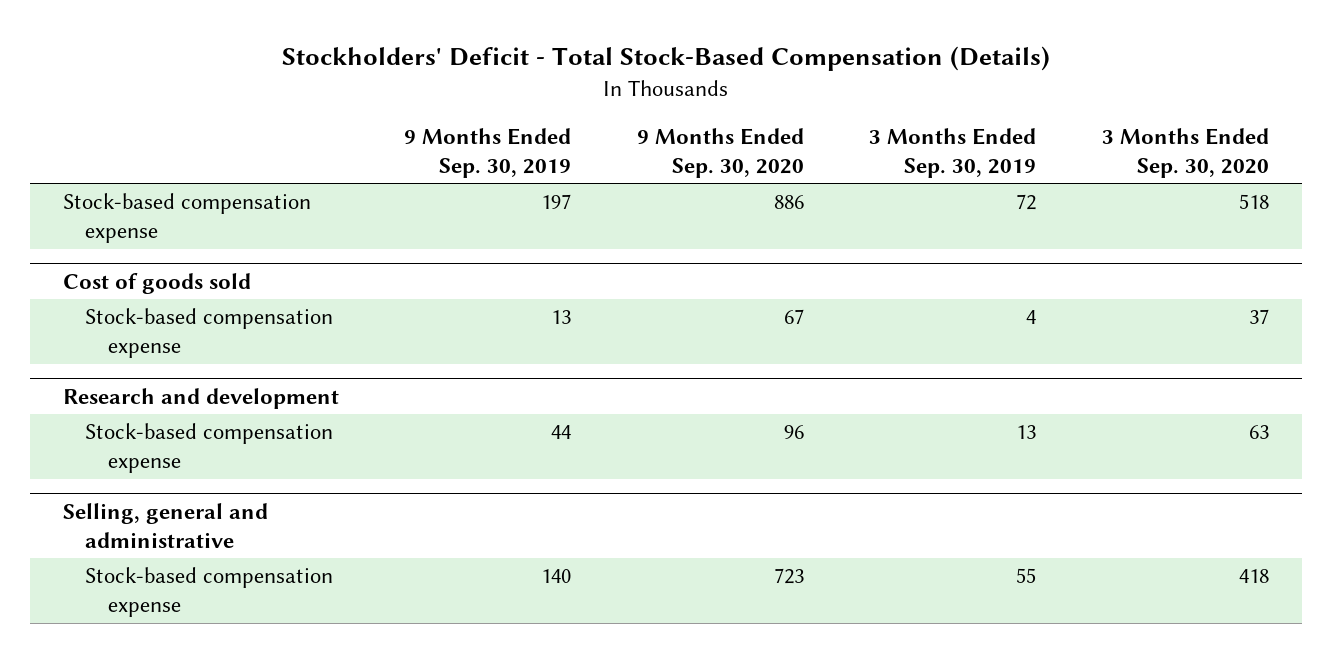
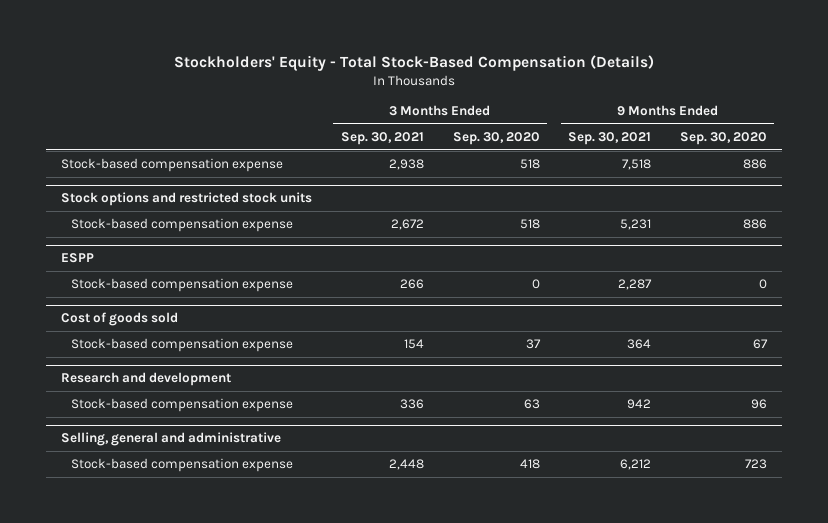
- Stockholders' Deficit - Total Stock-Based Compensation (Details)
+ Stockholders' Equity - Total Stock-Based Compensation (Details)
- | 9 Months Ended Sep. 30, 2019 | 9 Months Ended Sep. 30, 2020 | 3 Months Ended Sep. 30, 2019 | 3 Months Ended Sep. 30, 2020
+ | 3 Months Ended Sep. 30, 2021 | 3 Months Ended Sep. 30, 2020 | 9 Months Ended Sep. 30, 2021 | 9 Months Ended Sep. 30, 2020
+ Stock options and restricted stock units
+ Stock-based compensation expense | 2,672 | 518 | 5,231 | 886
+ ESPP
+ Stock-based compensation expense | 266 | 0 | 2,287 | 0

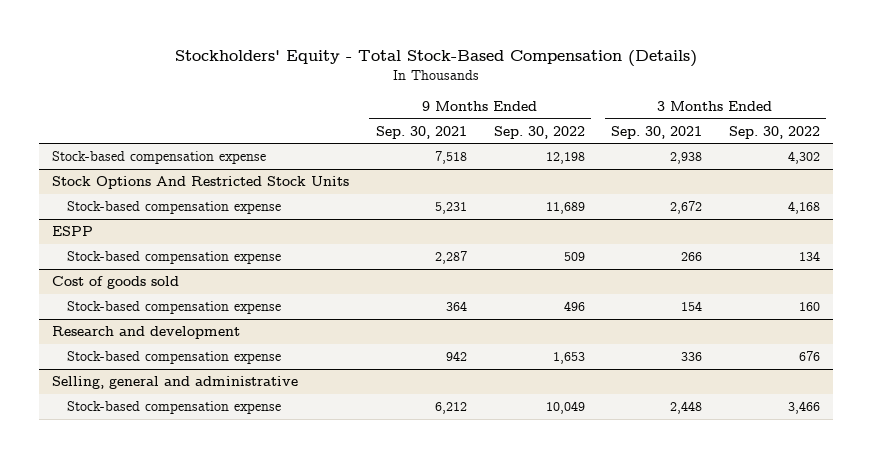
- | 3 Months Ended Sep. 30, 2021 | 3 Months Ended Sep. 30, 2020 | 9 Months Ended Sep. 30, 2021 | 9 Months Ended Sep. 30, 2020
+ | 9 Months Ended Sep. 30, 2021 | 9 Months Ended Sep. 30, 2022 | 3 Months Ended Sep. 30, 2021 | 3 Months Ended Sep. 30, 2022
- Stock options and restricted stock units
+ Stock Options And Restricted Stock Units

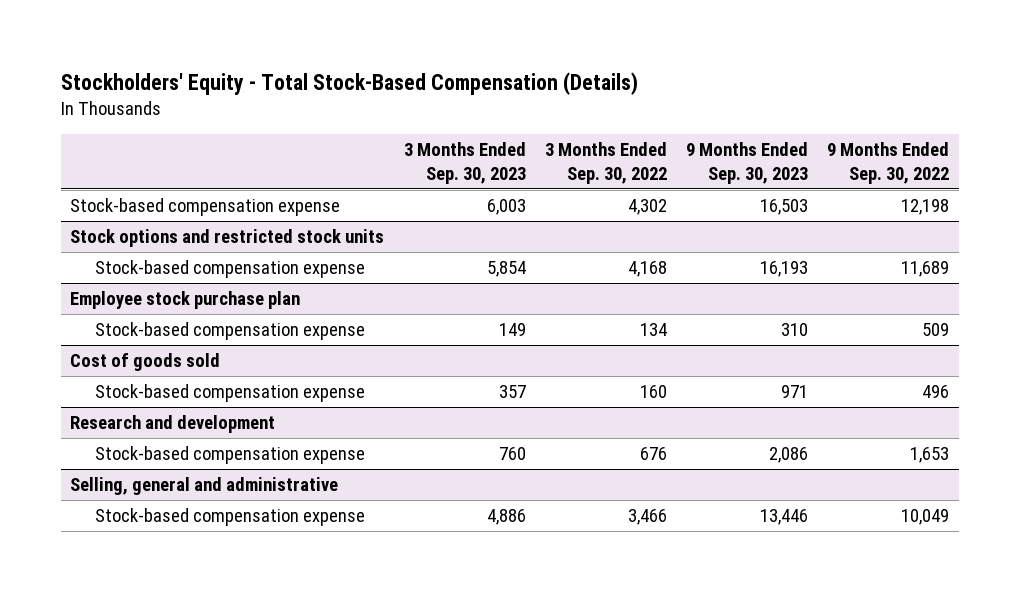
- | 9 Months Ended Sep. 30, 2021 | 9 Months Ended Sep. 30, 2022 | 3 Months Ended Sep. 30, 2021 | 3 Months Ended Sep. 30, 2022
+ | 3 Months Ended Sep. 30, 2023 | 3 Months Ended Sep. 30, 2022 | 9 Months Ended Sep. 30, 2023 | 9 Months Ended Sep. 30, 2022
- Stock Options And Restricted Stock Units
+ Stock options and restricted stock units
- ESPP
+ Employee stock purchase plan

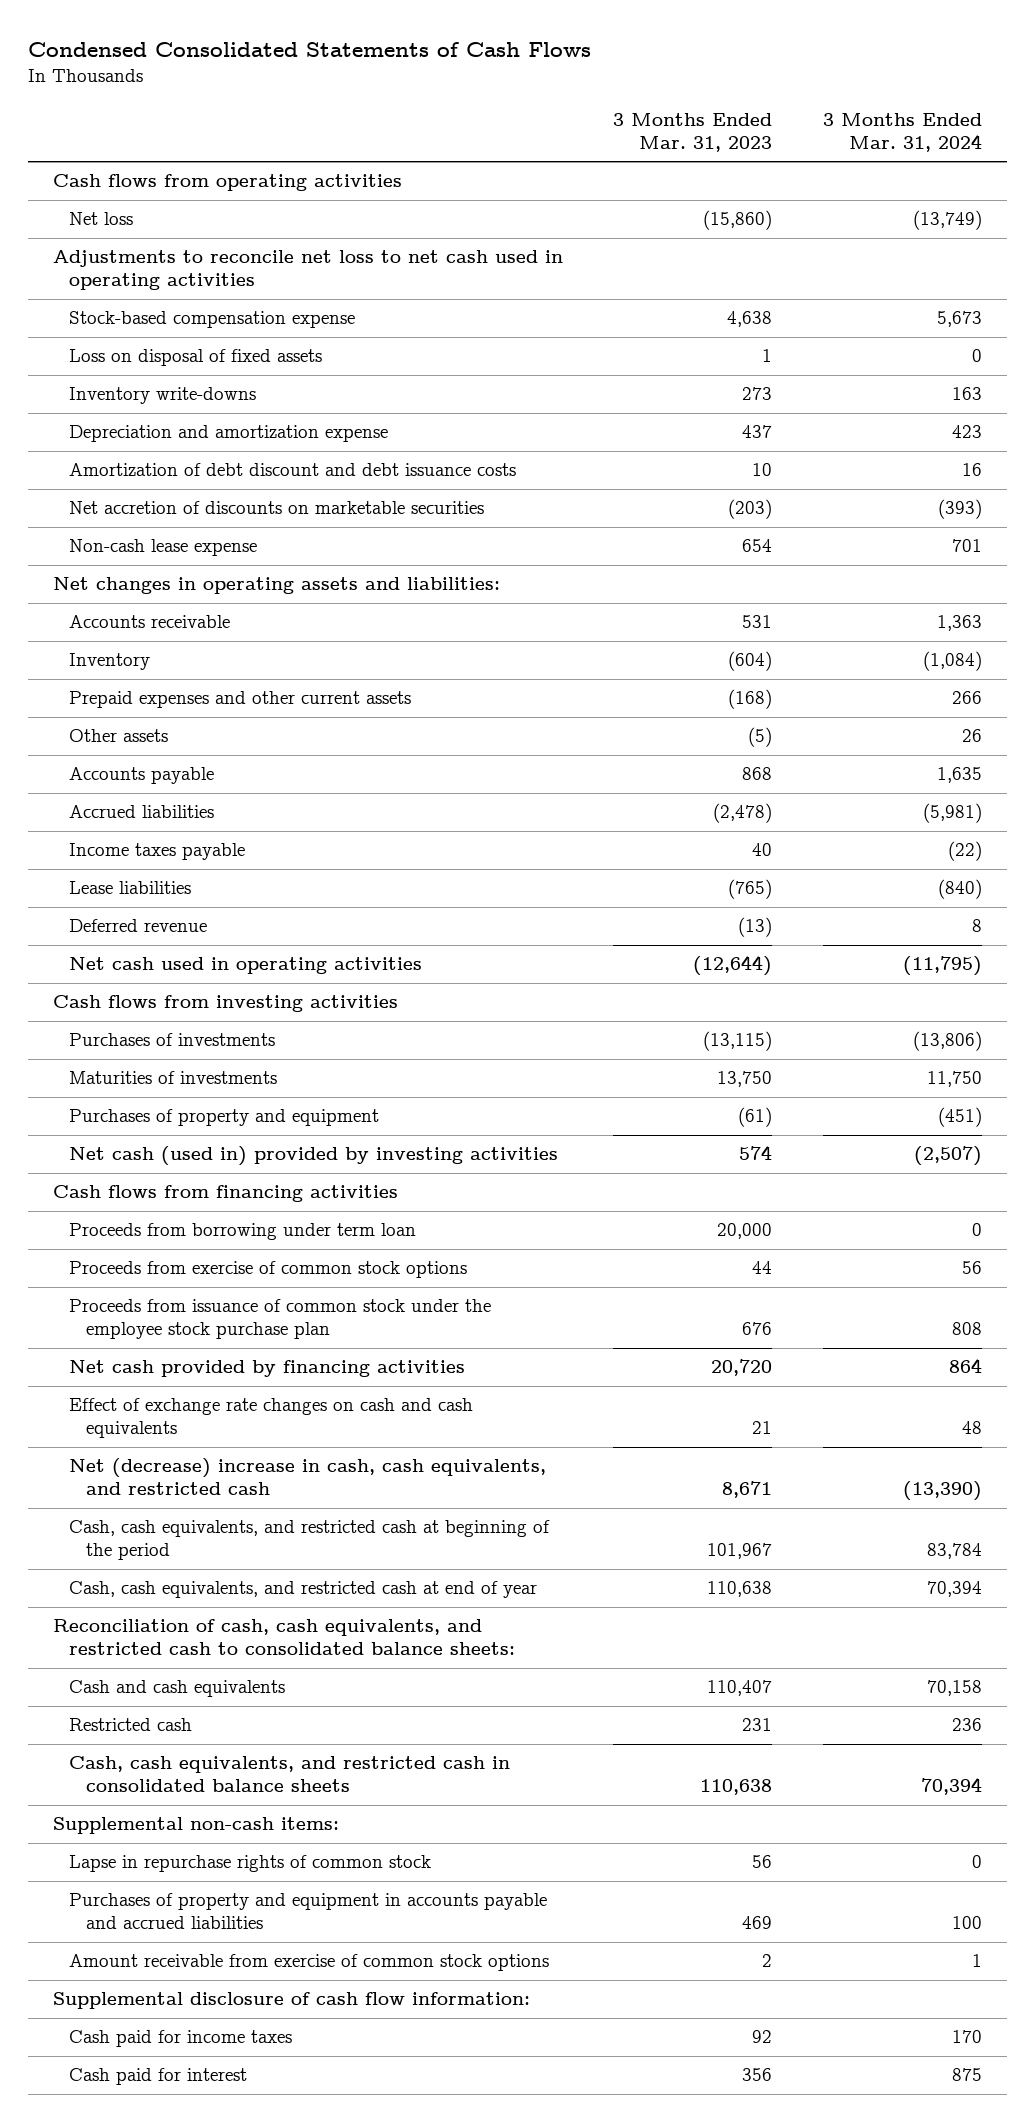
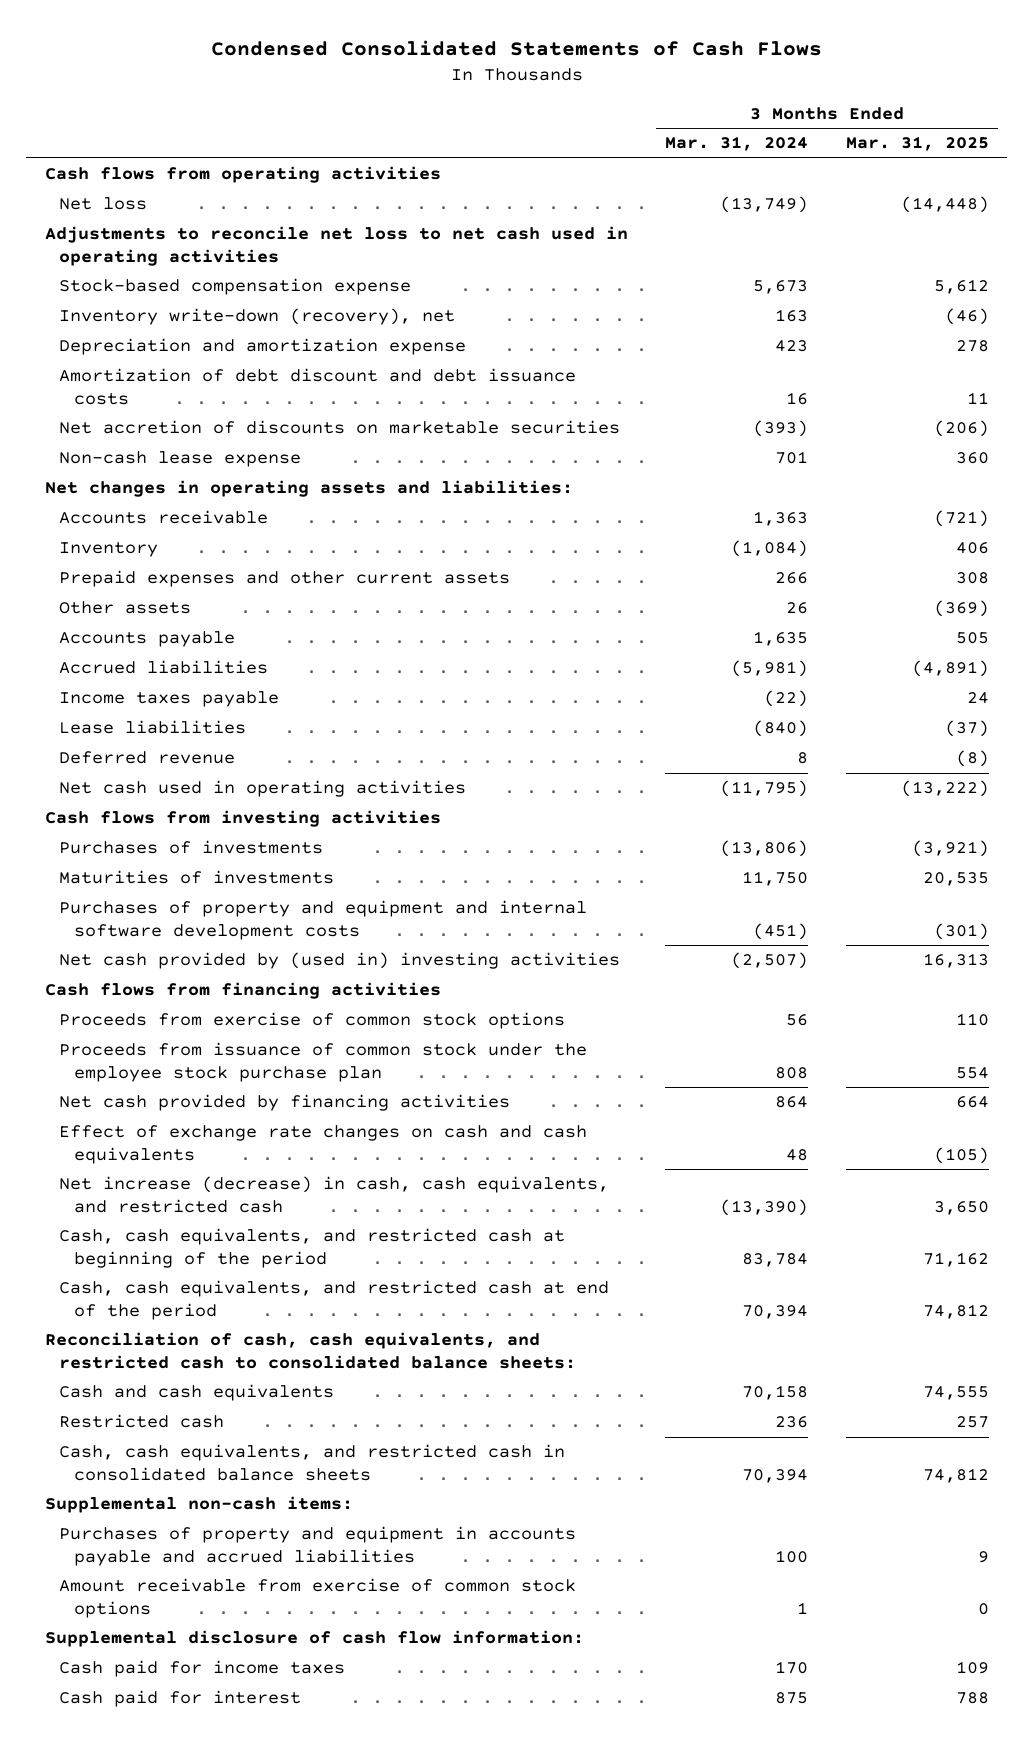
- | 3 Months Ended Mar. 31, 2023 | 3 Months Ended Mar. 31, 2024
+ | 3 Months Ended Mar. 31, 2024 | 3 Months Ended Mar. 31, 2025
- Loss on disposal of fixed assets | 1 | 0
- Inventory write-downs | 273 | 163
+ Inventory write-down (recovery), net | 163 | (46)
- Purchases of property and equipment | (61) | (451)
- Net cash (used in) provided by investing activities | 574 | (2,507)
+ Purchases of property and equipment and internal software development costs | (451) | (301)
+ Net cash provided by (used in) investing activities | (2,507) | 16,313
- Proceeds from borrowing under term loan | 20,000 | 0
- Net (decrease) increase in cash, cash equivalents, and restricted cash | 8,671 | (13,390)
+ Net increase (decrease) in cash, cash equivalents, and restricted cash | (13,390) | 3,650
- Cash, cash equivalents, and restricted cash at end of year | 110,638 | 70,394
+ Cash, cash equivalents, and restricted cash at end of the period | 70,394 | 74,812
- Lapse in repurchase rights of common stock | 56 | 0

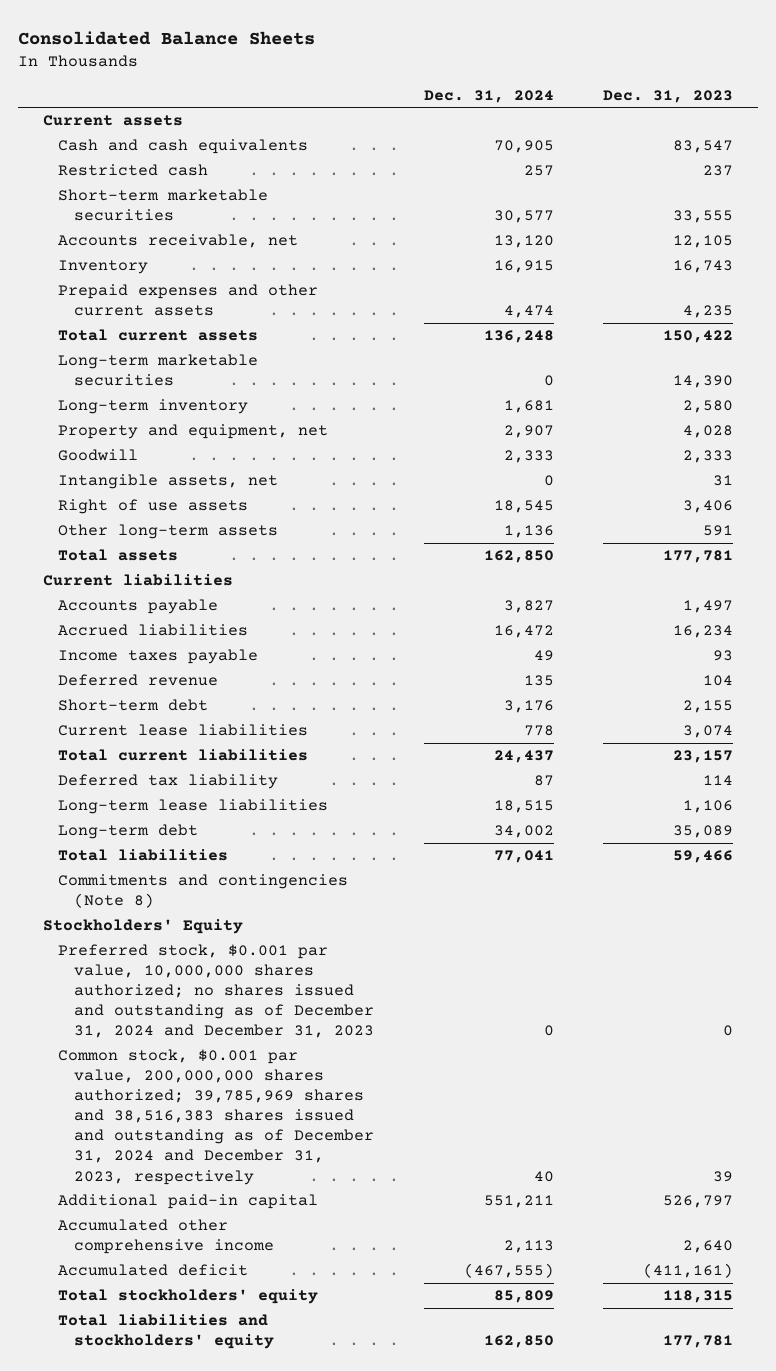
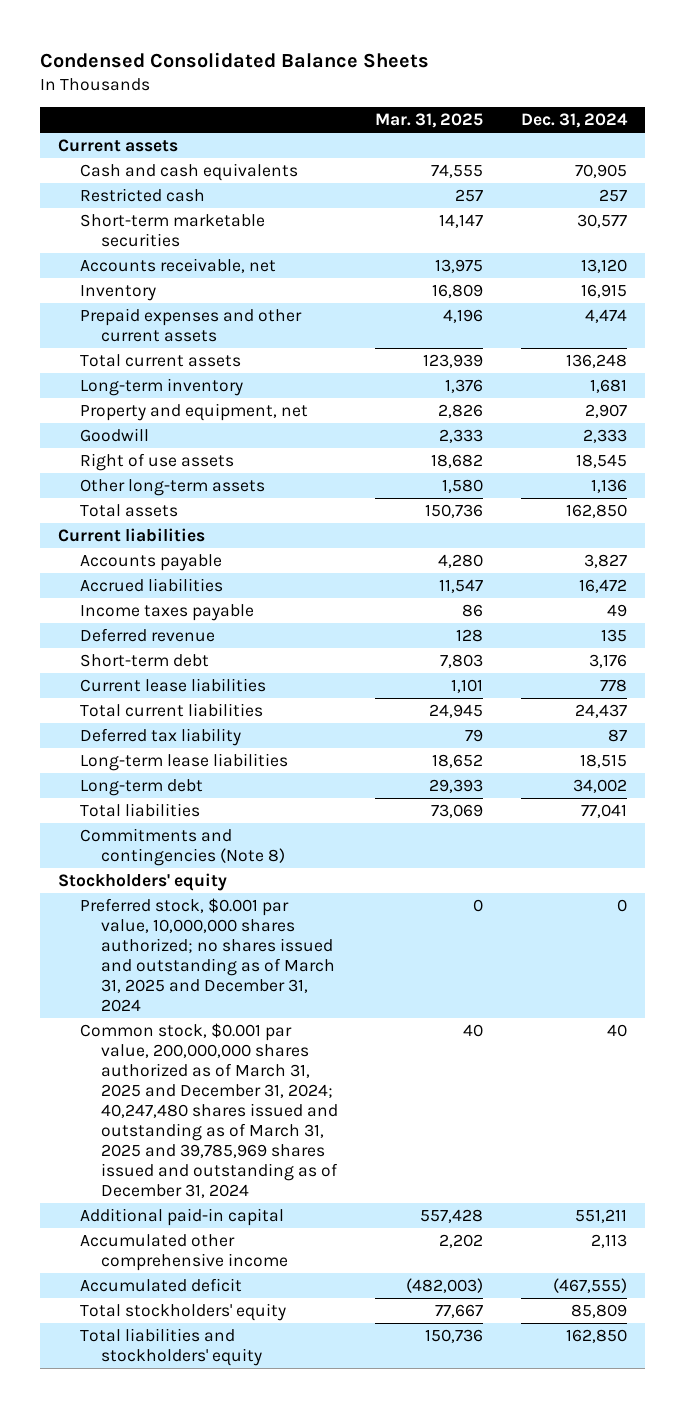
- Consolidated Balance Sheets
+ Condensed Consolidated Balance Sheets
- | Dec. 31, 2024 | Dec. 31, 2023
+ | Mar. 31, 2025 | Dec. 31, 2024
- Long-term marketable securities | 0 | 14,390
- Intangible assets, net | 0 | 31
- Stockholders' Equity
- Preferred stock, $0.001 par value, 10,000,000 shares authorized; no shares issued and outstanding as of December 31, 2024 and December 31, 2023 | 0 | 0
- Common stock, $0.001 par value, 200,000,000 shares authorized; 39,785,969 shares and 38,516,383 shares issued and outstanding as of December 31, 2024 and December 31, 2023, respectively | 40 | 39
+ Stockholders' equity
+ Preferred stock, $0.001 par value, 10,000,000 shares authorized; no shares issued and outstanding as of March 31, 2025 and December 31, 2024 | 0 | 0
+ Common stock, $0.001 par value, 200,000,000 shares authorized as of March 31, 2025 and December 31, 2024; 40,247,480 shares issued and outstanding as of March 31, 2025 and 39,785,969 shares issued and outstanding as of December 31, 2024 | 40 | 40

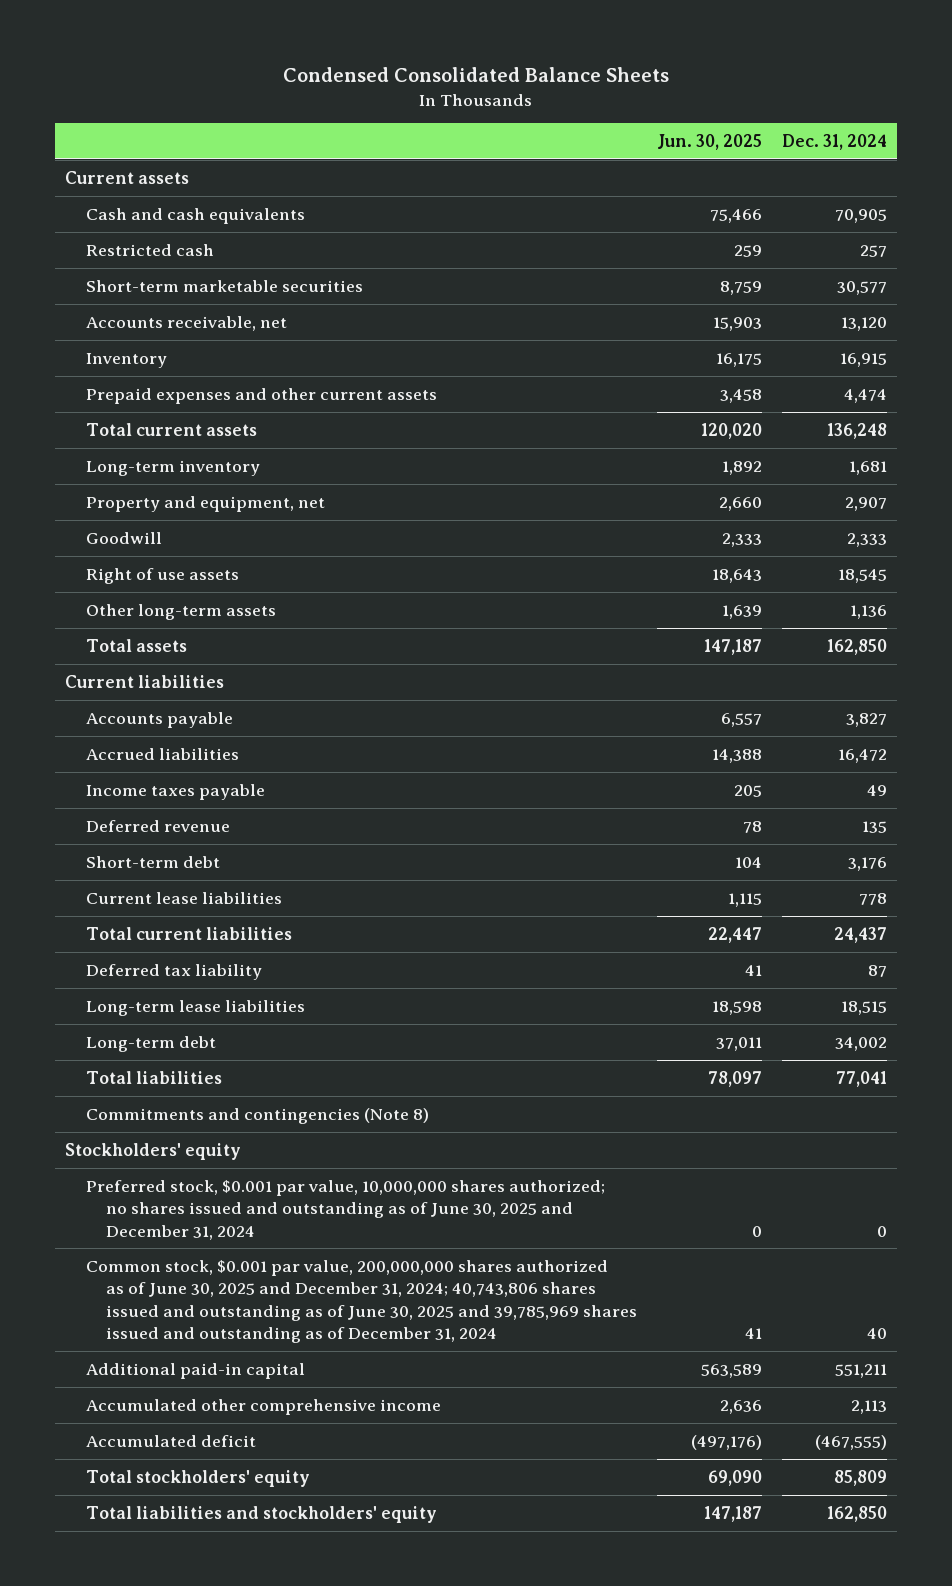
- | Mar. 31, 2025 | Dec. 31, 2024
+ | Jun. 30, 2025 | Dec. 31, 2024
- Preferred stock, $0.001 par value, 10,000,000 shares authorized; no shares issued and outstanding as of March 31, 2025 and December 31, 2024 | 0 | 0
- Common stock, $0.001 par value, 200,000,000 shares authorized as of March 31, 2025 and December 31, 2024; 40,247,480 shares issued and outstanding as of March 31, 2025 and 39,785,969 shares issued and outstanding as of December 31, 2024 | 40 | 40
+ Preferred stock, $0.001 par value, 10,000,000 shares authorized; no shares issued and outstanding as of June 30, 2025 and December 31, 2024 | 0 | 0
+ Common stock, $0.001 par value, 200,000,000 shares authorized as of June 30, 2025 and December 31, 2024; 40,743,806 shares issued and outstanding as of June 30, 2025 and 39,785,969 shares issued and outstanding as of December 31, 2024 | 41 | 40

